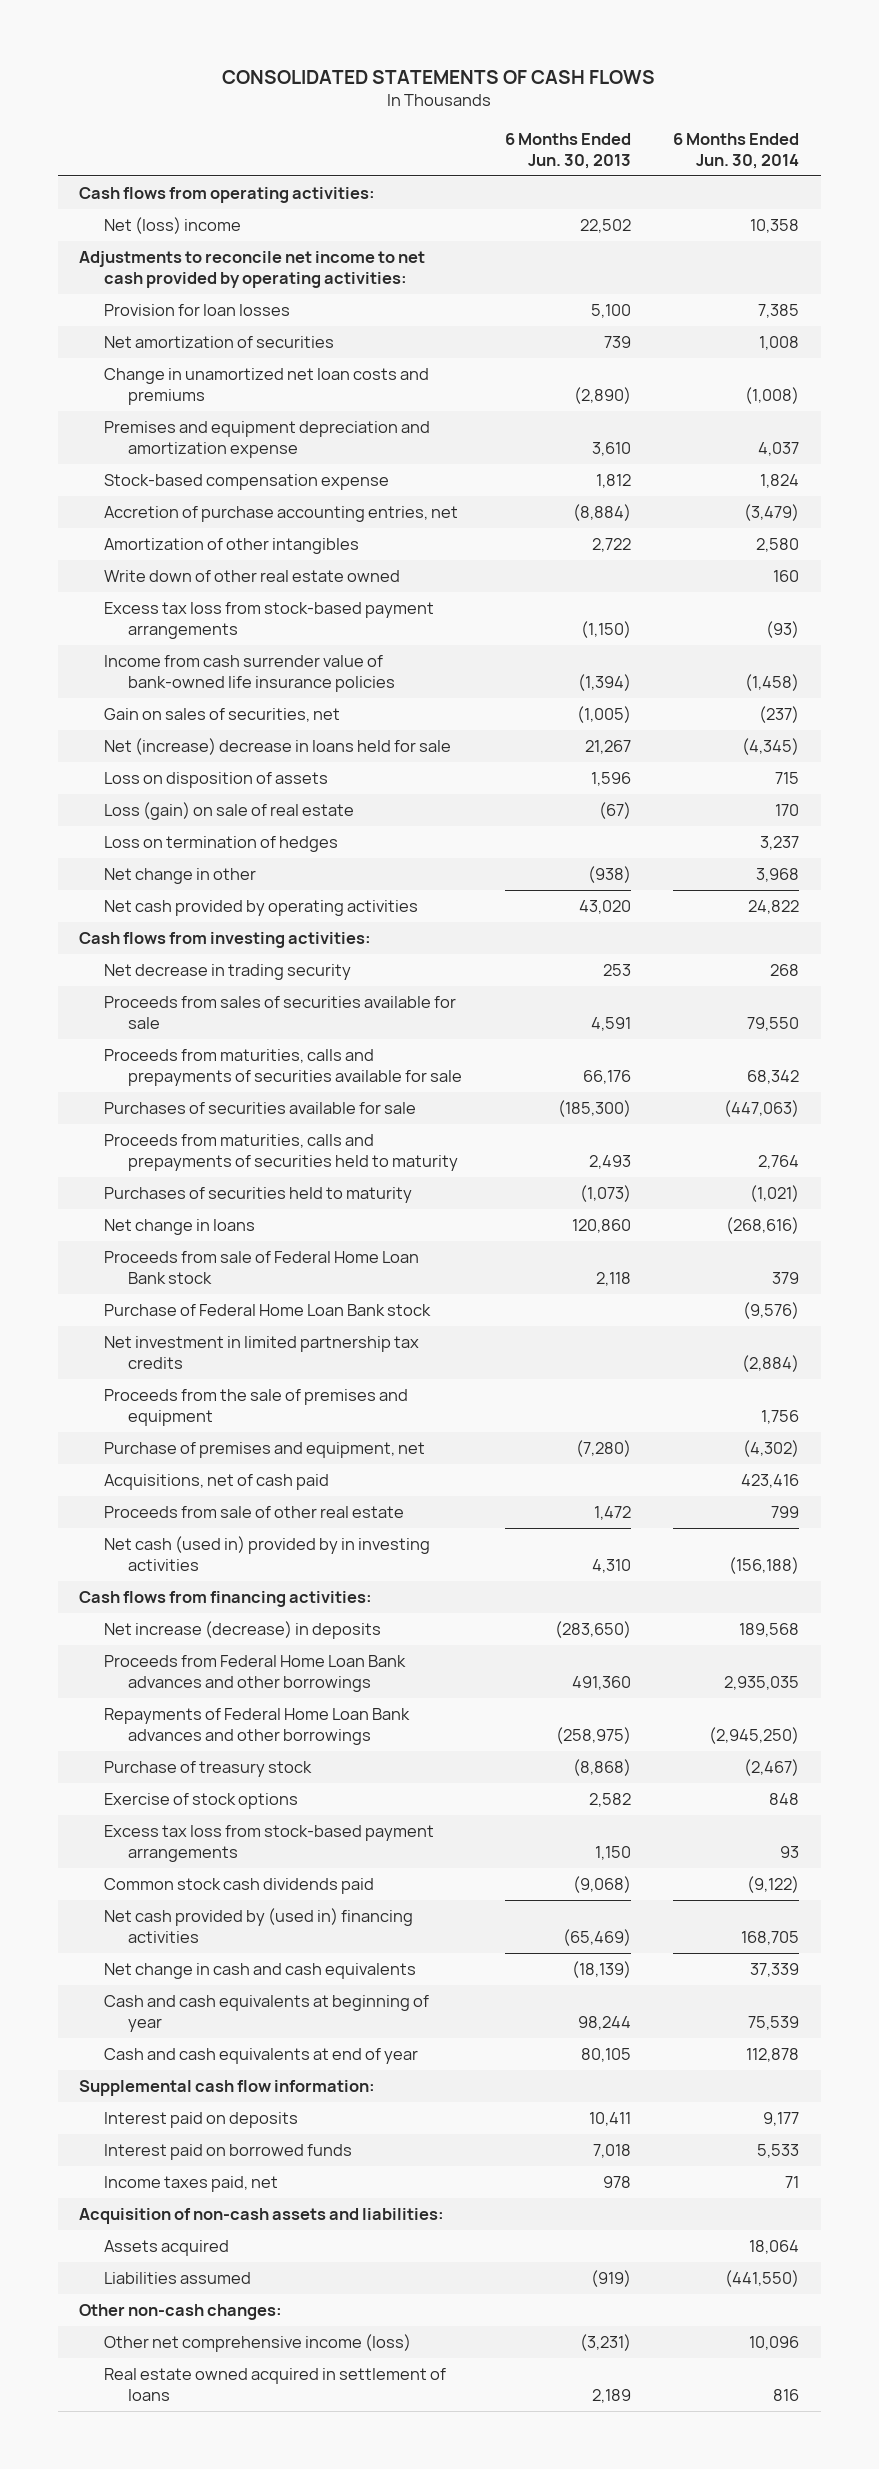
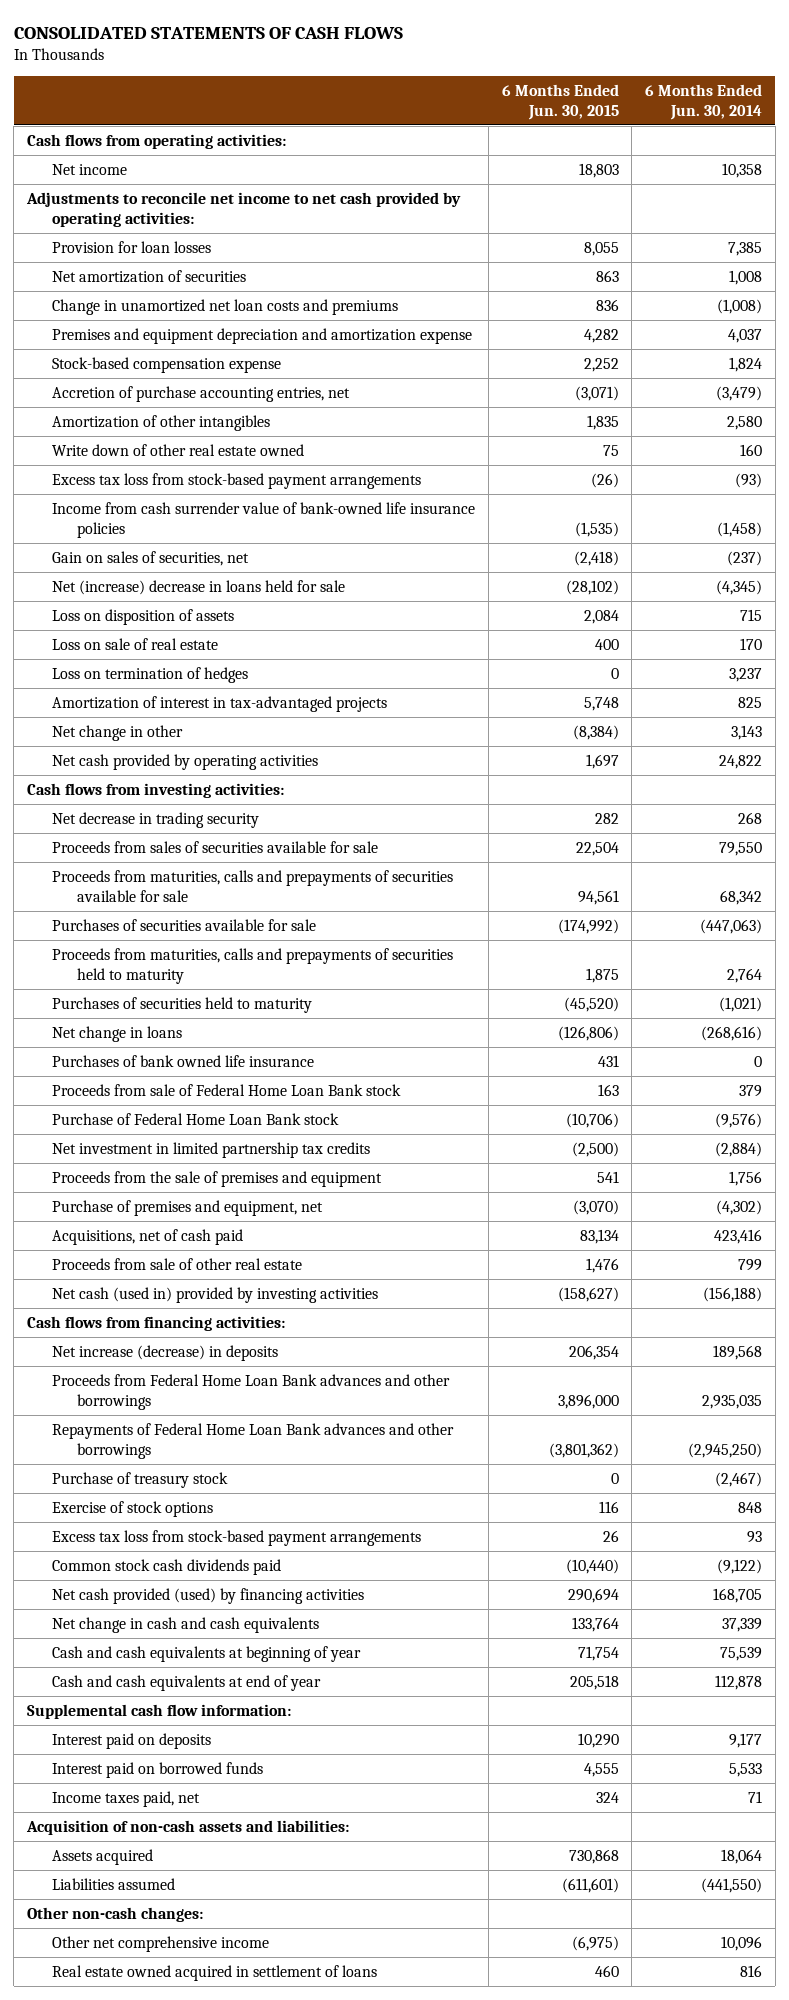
- | 6 Months Ended Jun. 30, 2013 | 6 Months Ended Jun. 30, 2014
+ | 6 Months Ended Jun. 30, 2015 | 6 Months Ended Jun. 30, 2014
- Net (loss) income | 22,502 | 10,358
+ Net income | 18,803 | 10,358
- Loss (gain) on sale of real estate | (67) | 170
+ Loss on sale of real estate | 400 | 170
- Net change in other | (938) | 3,968
+ Amortization of interest in tax-advantaged projects | 5,748 | 825
+ Net change in other | (8,384) | 3,143
+ Purchases of bank owned life insurance | 431 | 0
- Net cash (used in) provided by in investing activities | 4,310 | (156,188)
+ Net cash (used in) provided by investing activities | (158,627) | (156,188)
- Net cash provided by (used in) financing activities | (65,469) | 168,705
+ Net cash provided (used) by financing activities | 290,694 | 168,705
- Other net comprehensive income (loss) | (3,231) | 10,096
+ Other net comprehensive income | (6,975) | 10,096

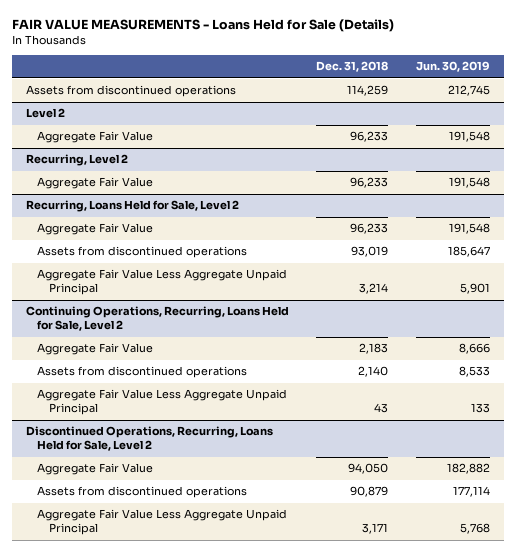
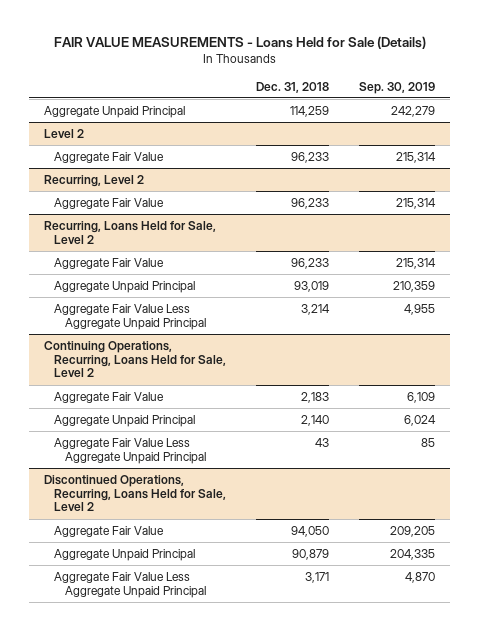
- | Dec. 31, 2018 | Jun. 30, 2019
+ | Dec. 31, 2018 | Sep. 30, 2019
- Assets from discontinued operations | 114,259 | 212,745
+ Aggregate Unpaid Principal | 114,259 | 242,279
@ Recurring, Loans Held for Sale, Level 2
- Assets from discontinued operations | 93,019 | 185,647
+ Aggregate Unpaid Principal | 93,019 | 210,359
@ Continuing Operations, Recurring, Loans Held for Sale, Level 2
- Assets from discontinued operations | 2,140 | 8,533
+ Aggregate Unpaid Principal | 2,140 | 6,024
@ Discontinued Operations, Recurring, Loans Held for Sale, Level 2
- Assets from discontinued operations | 90,879 | 177,114
+ Aggregate Unpaid Principal | 90,879 | 204,335

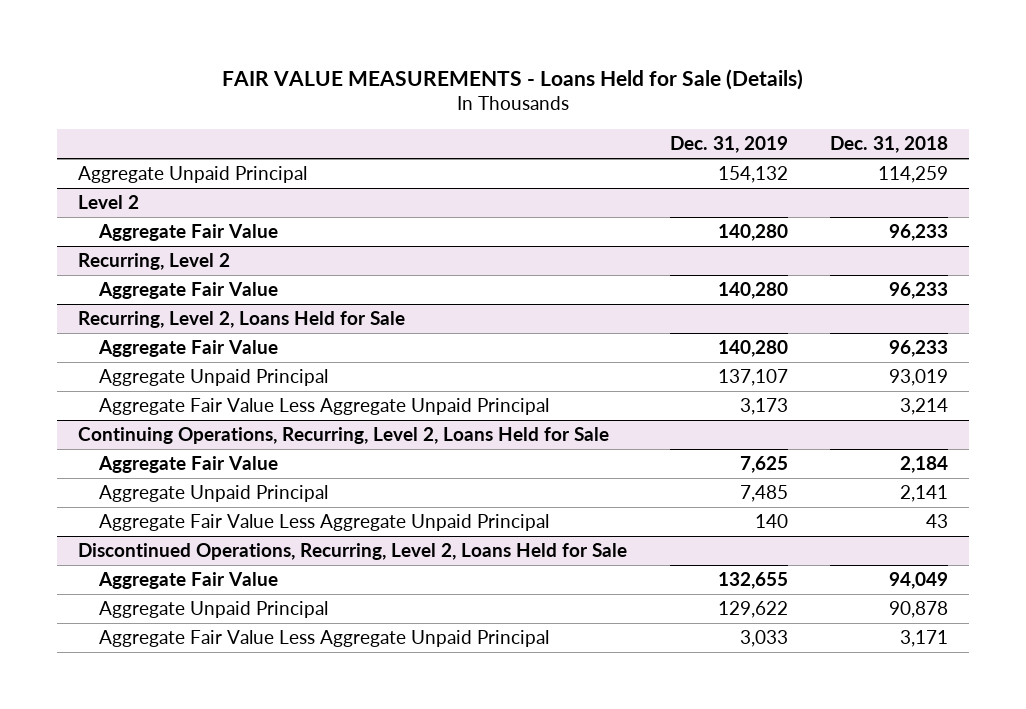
- | Dec. 31, 2018 | Sep. 30, 2019
+ | Dec. 31, 2019 | Dec. 31, 2018
- Recurring, Loans Held for Sale, Level 2
+ Recurring, Level 2, Loans Held for Sale
- Continuing Operations, Recurring, Loans Held for Sale, Level 2
- Aggregate Fair Value | 2,183 | 6,109
- Aggregate Unpaid Principal | 2,140 | 6,024
+ Continuing Operations, Recurring, Level 2, Loans Held for Sale
+ Aggregate Fair Value | 7,625 | 2,184
+ Aggregate Unpaid Principal | 7,485 | 2,141
- Discontinued Operations, Recurring, Loans Held for Sale, Level 2
- Aggregate Fair Value | 94,050 | 209,205
- Aggregate Unpaid Principal | 90,879 | 204,335
+ Discontinued Operations, Recurring, Level 2, Loans Held for Sale
+ Aggregate Fair Value | 132,655 | 94,049
+ Aggregate Unpaid Principal | 129,622 | 90,878

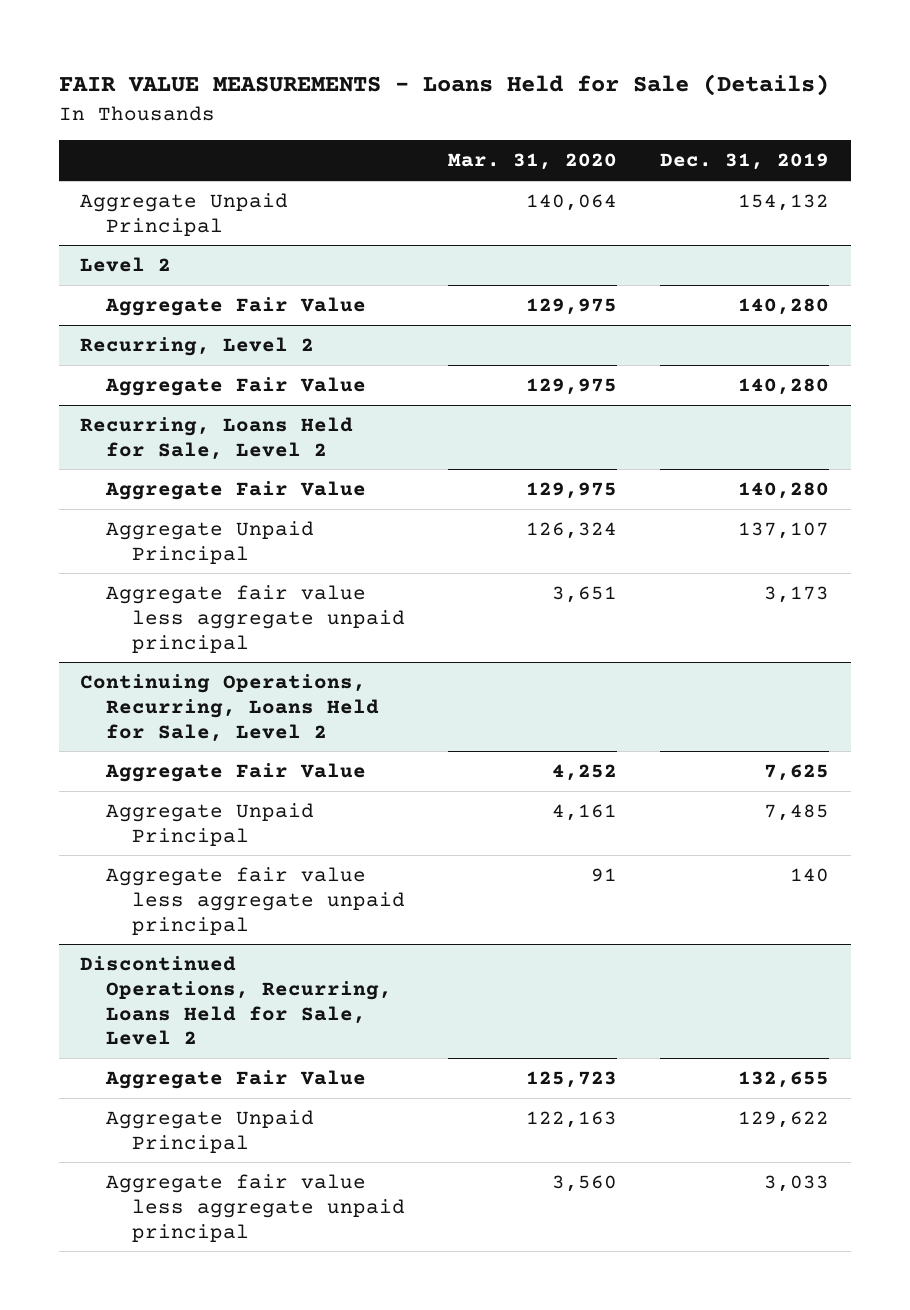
- | Dec. 31, 2019 | Dec. 31, 2018
+ | Mar. 31, 2020 | Dec. 31, 2019
- Recurring, Level 2, Loans Held for Sale
+ Recurring, Loans Held for Sale, Level 2
- Aggregate Fair Value Less Aggregate Unpaid Principal | 3,173 | 3,214
- Continuing Operations, Recurring, Level 2, Loans Held for Sale
+ Aggregate fair value less aggregate unpaid principal | 3,651 | 3,173
+ Continuing Operations, Recurring, Loans Held for Sale, Level 2
- Aggregate Fair Value Less Aggregate Unpaid Principal | 140 | 43
- Discontinued Operations, Recurring, Level 2, Loans Held for Sale
+ Aggregate fair value less aggregate unpaid principal | 91 | 140
+ Discontinued Operations, Recurring, Loans Held for Sale, Level 2
- Aggregate Fair Value Less Aggregate Unpaid Principal | 3,033 | 3,171
+ Aggregate fair value less aggregate unpaid principal | 3,560 | 3,033

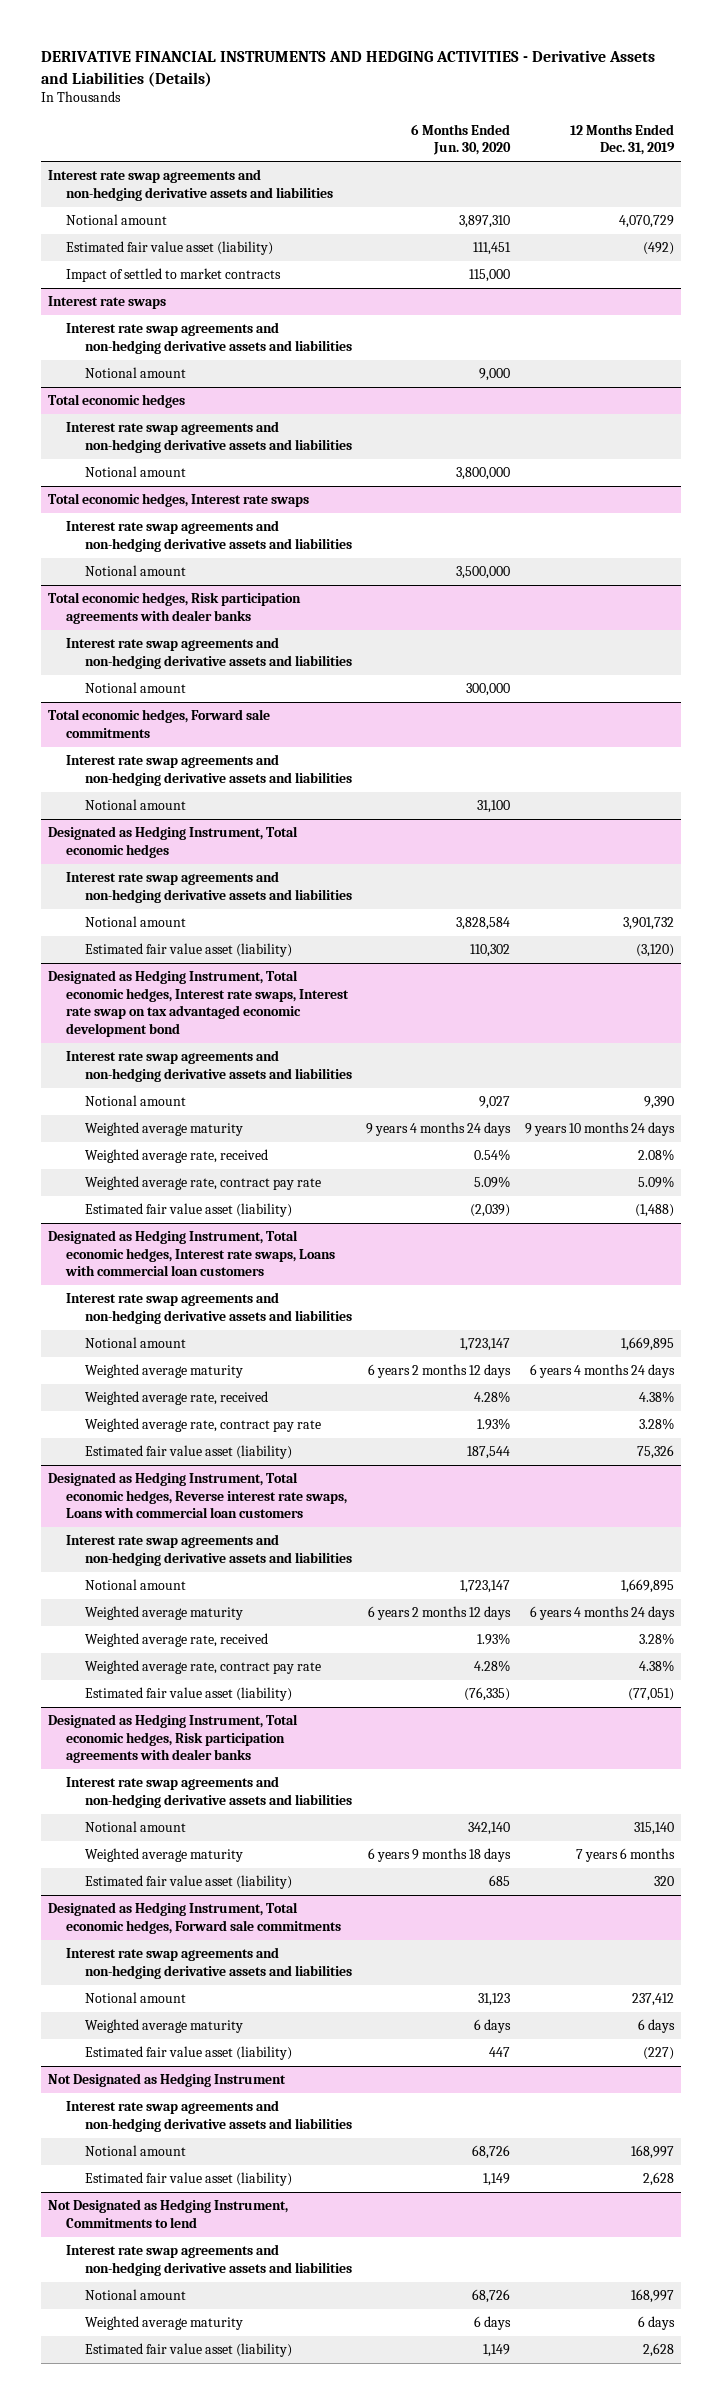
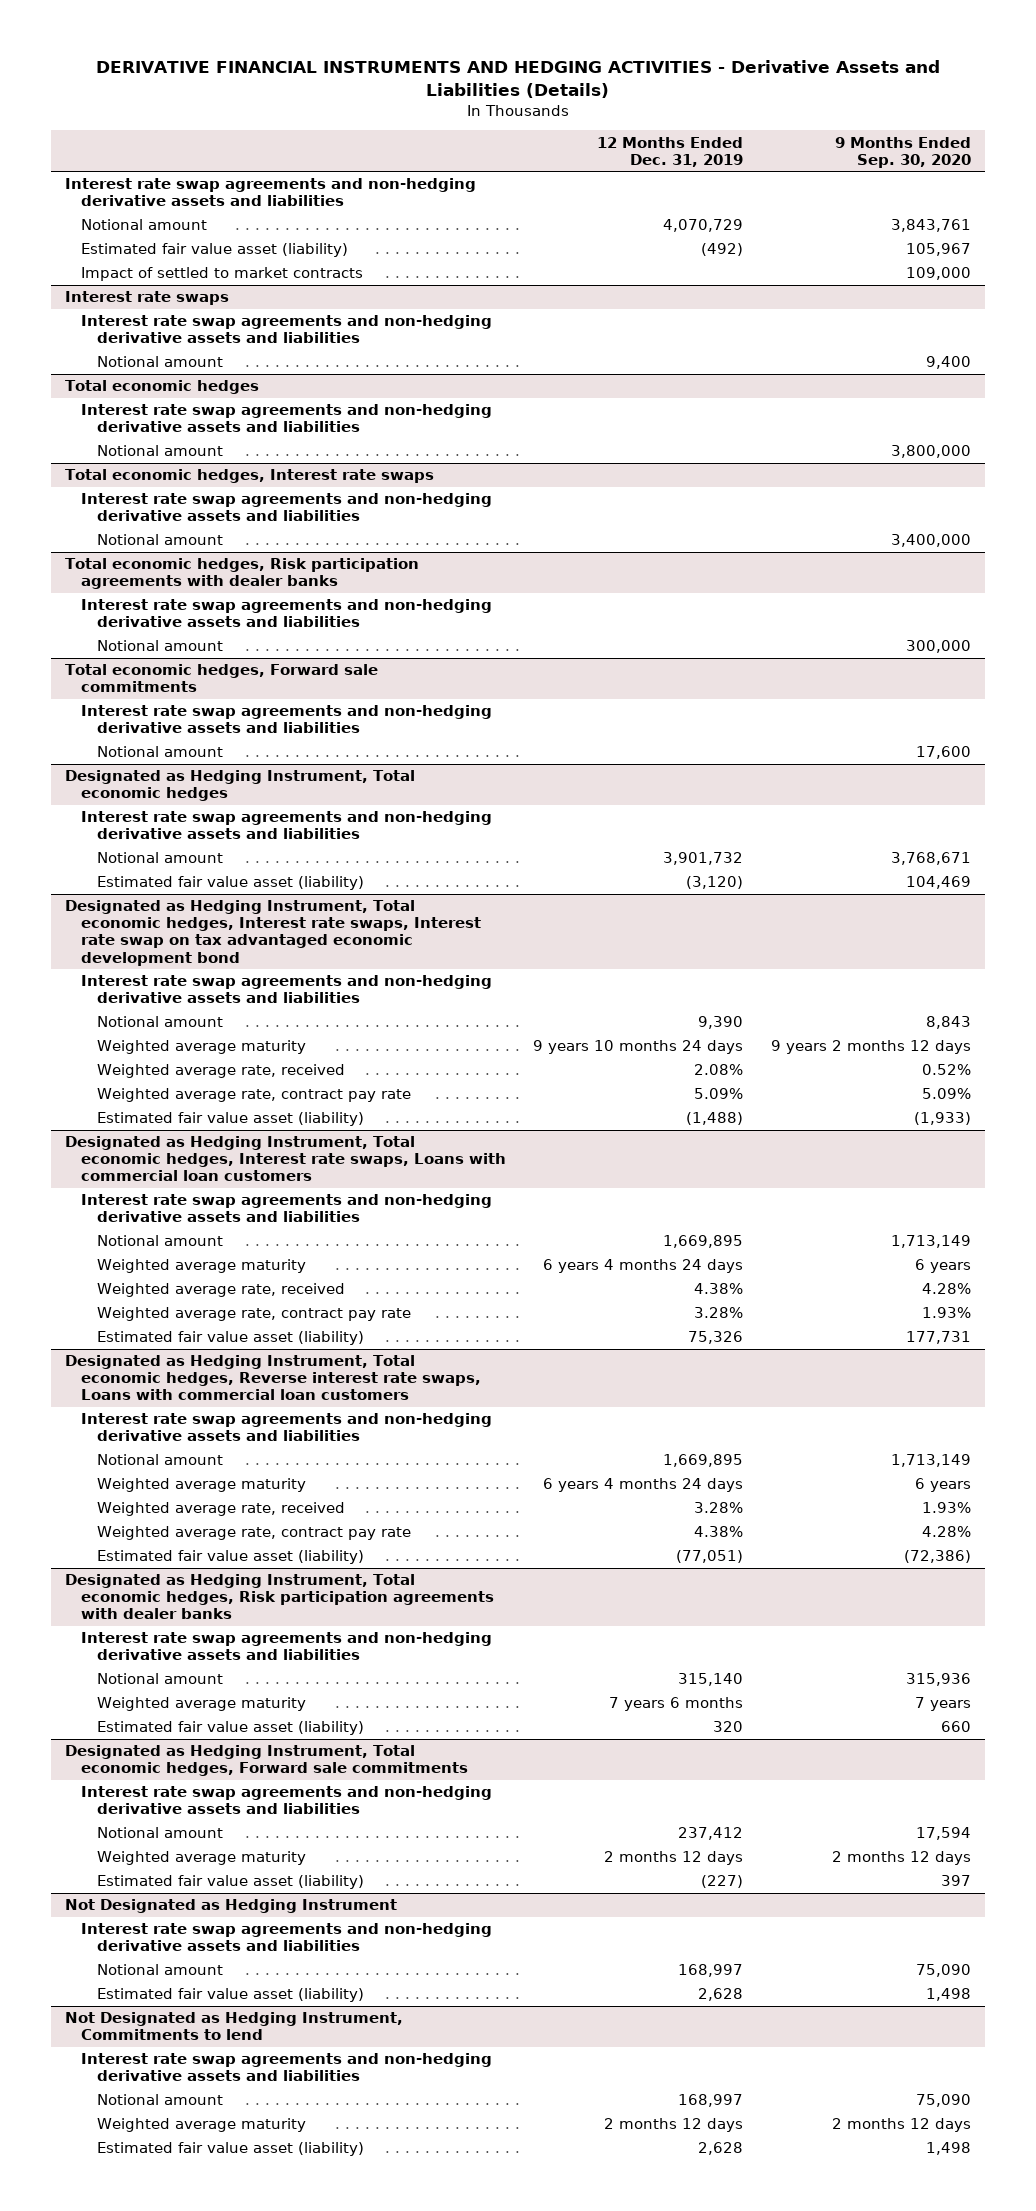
- | 6 Months Ended Jun. 30, 2020 | 12 Months Ended Dec. 31, 2019
+ | 12 Months Ended Dec. 31, 2019 | 9 Months Ended Sep. 30, 2020
@ Designated as Hedging Instrument, Total economic hedges, Forward sale commitments
- Weighted average maturity | 6 days | 6 days
+ Weighted average maturity | 2 months 12 days | 2 months 12 days
@ Not Designated as Hedging Instrument, Commitments to lend
- Weighted average maturity | 6 days | 6 days
+ Weighted average maturity | 2 months 12 days | 2 months 12 days

